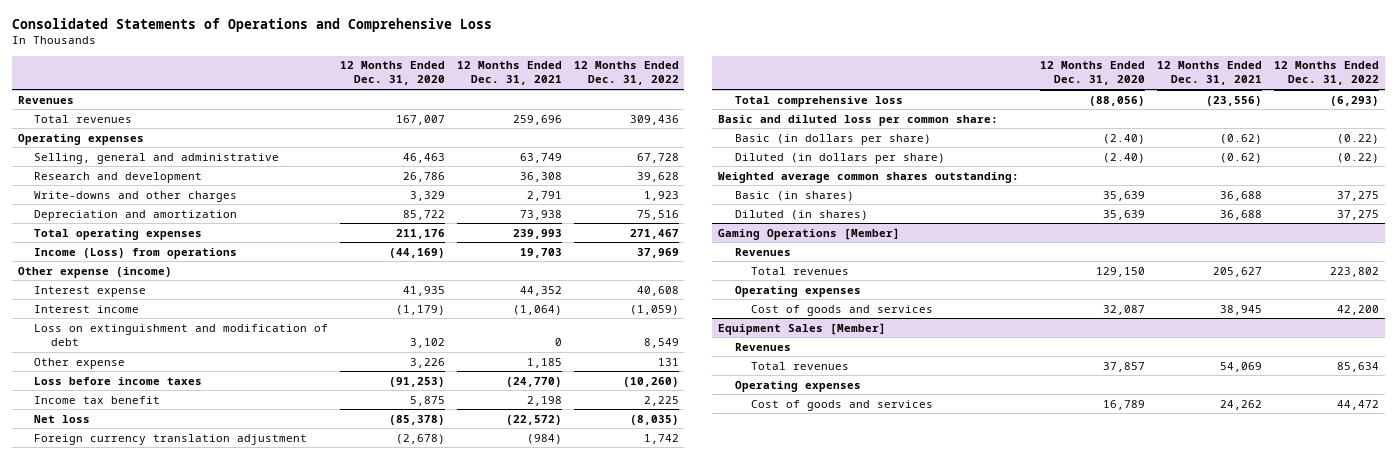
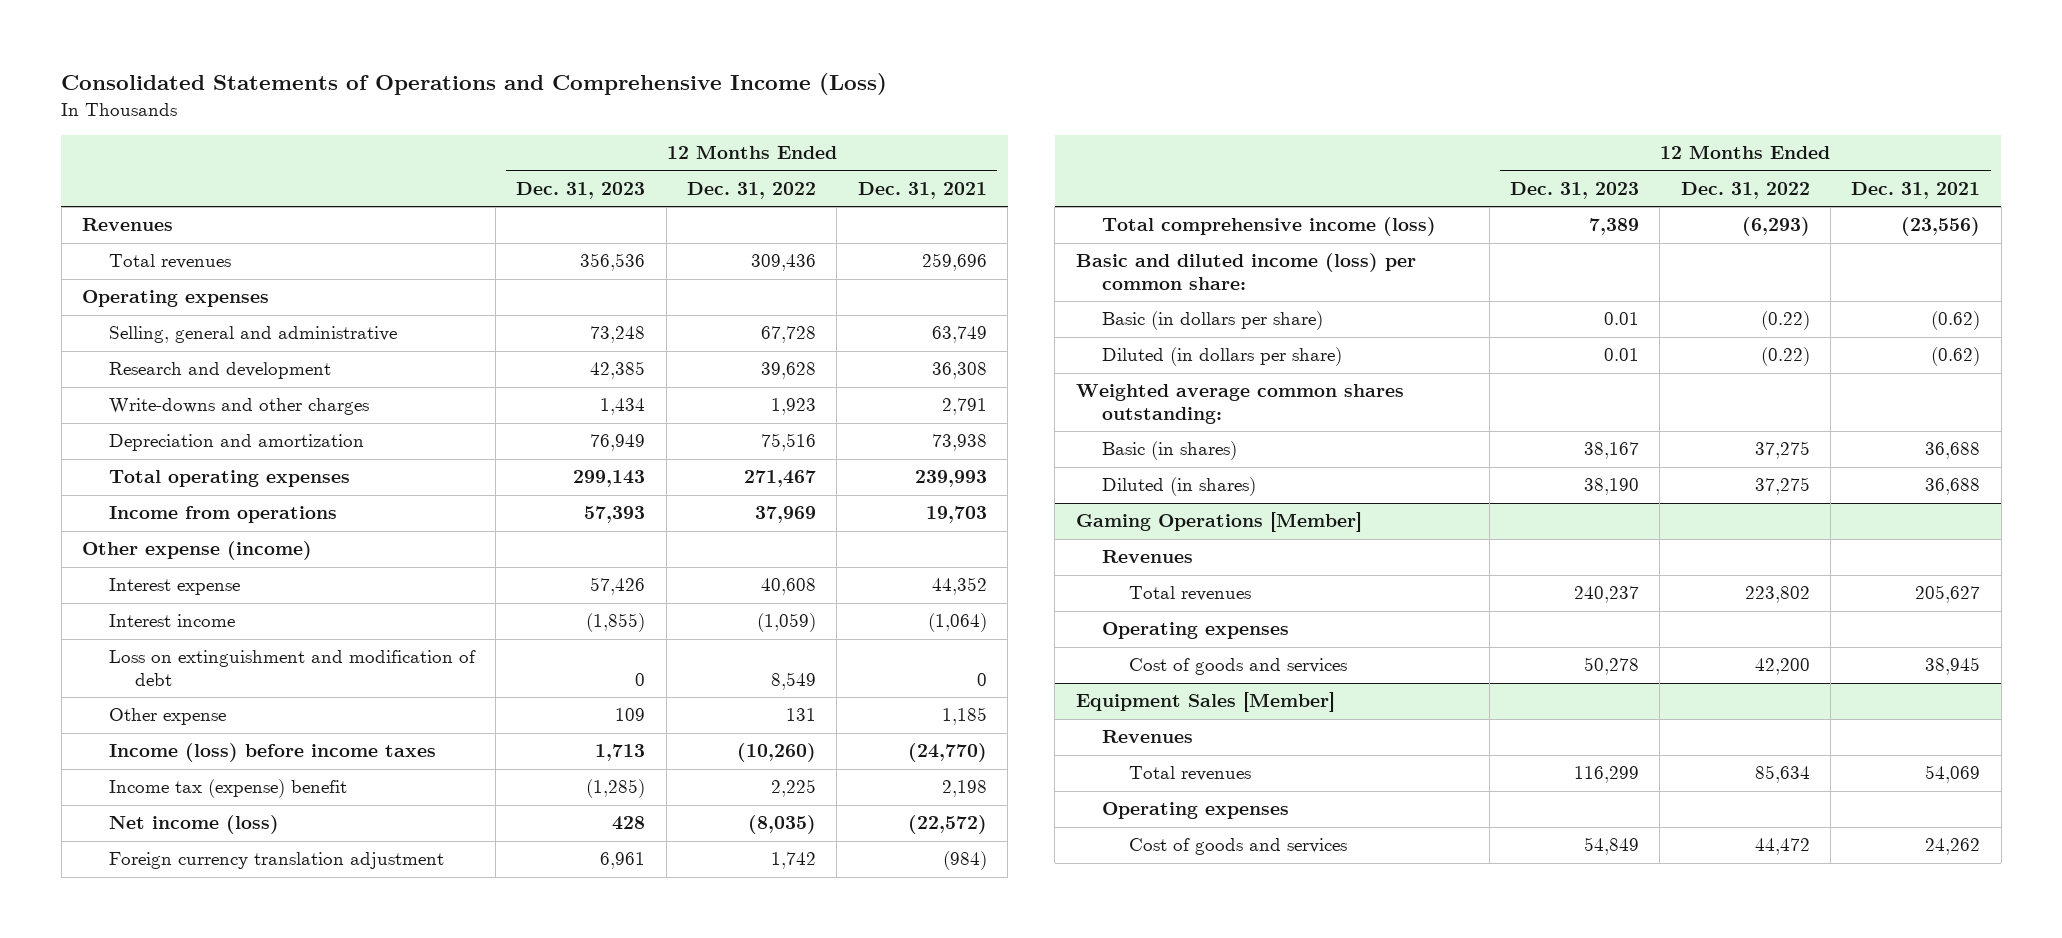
- Consolidated Statements of Operations and Comprehensive Loss
+ Consolidated Statements of Operations and Comprehensive Income (Loss)
- | 12 Months Ended Dec. 31, 2020 | 12 Months Ended Dec. 31, 2021 | 12 Months Ended Dec. 31, 2022
+ | 12 Months Ended Dec. 31, 2023 | 12 Months Ended Dec. 31, 2022 | 12 Months Ended Dec. 31, 2021
- Income (Loss) from operations | (44,169) | 19,703 | 37,969
+ Income from operations | 57,393 | 37,969 | 19,703
- Loss before income taxes | (91,253) | (24,770) | (10,260)
- Income tax benefit | 5,875 | 2,198 | 2,225
- Net loss | (85,378) | (22,572) | (8,035)
+ Income (loss) before income taxes | 1,713 | (10,260) | (24,770)
+ Income tax (expense) benefit | (1,285) | 2,225 | 2,198
+ Net income (loss) | 428 | (8,035) | (22,572)
- Total comprehensive loss | (88,056) | (23,556) | (6,293)
- Basic and diluted loss per common share:
+ Total comprehensive income (loss) | 7,389 | (6,293) | (23,556)
+ Basic and diluted income (loss) per common share:

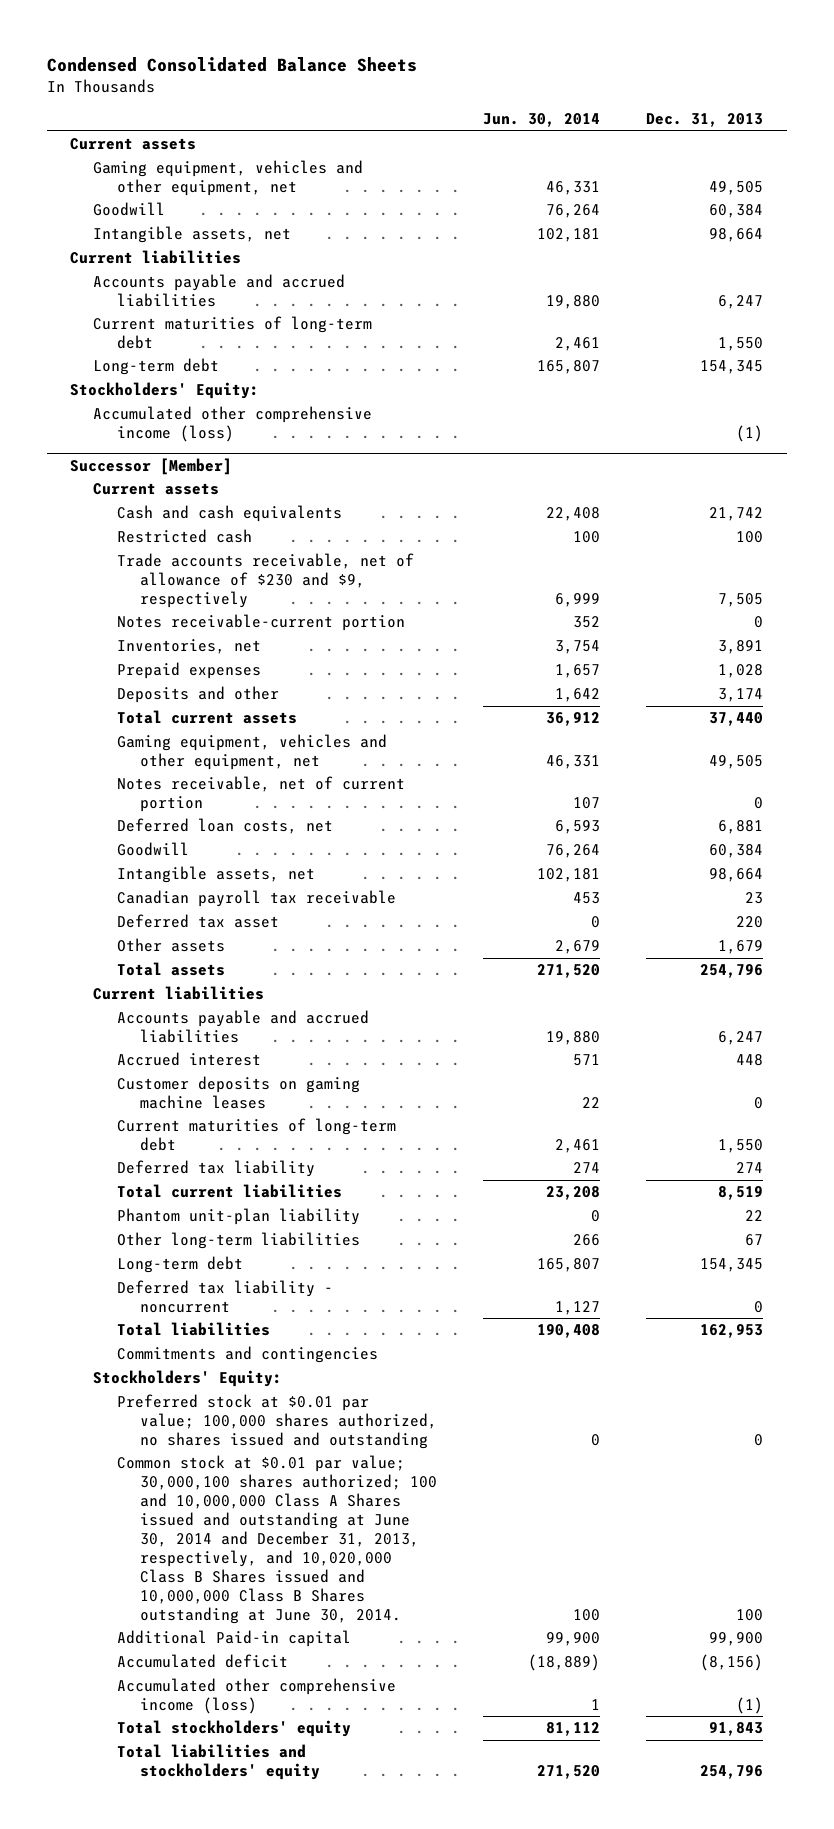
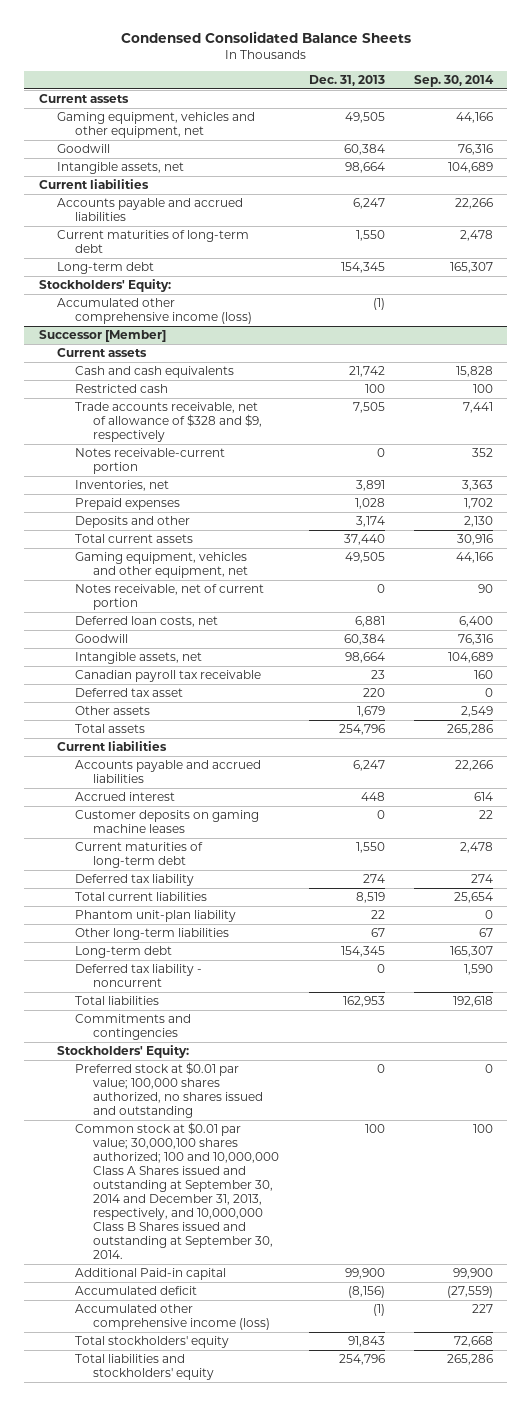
- | Jun. 30, 2014 | Dec. 31, 2013
+ | Dec. 31, 2013 | Sep. 30, 2014
@ Successor [Member]
- Trade accounts receivable, net of allowance of $230 and $9, respectively | 6,999 | 7,505
+ Trade accounts receivable, net of allowance of $328 and $9, respectively | 7,505 | 7,441
- Common stock at $0.01 par value; 30,000,100 shares authorized; 100 and 10,000,000 Class A Shares issued and outstanding at June 30, 2014 and December 31, 2013, respectively, and 10,020,000 Class B Shares issued and 10,000,000 Class B Shares outstanding at June 30, 2014. | 100 | 100
+ Common stock at $0.01 par value; 30,000,100 shares authorized; 100 and 10,000,000 Class A Shares issued and outstanding at September 30, 2014 and December 31, 2013, respectively, and 10,000,000 Class B Shares issued and outstanding at September 30, 2014. | 100 | 100

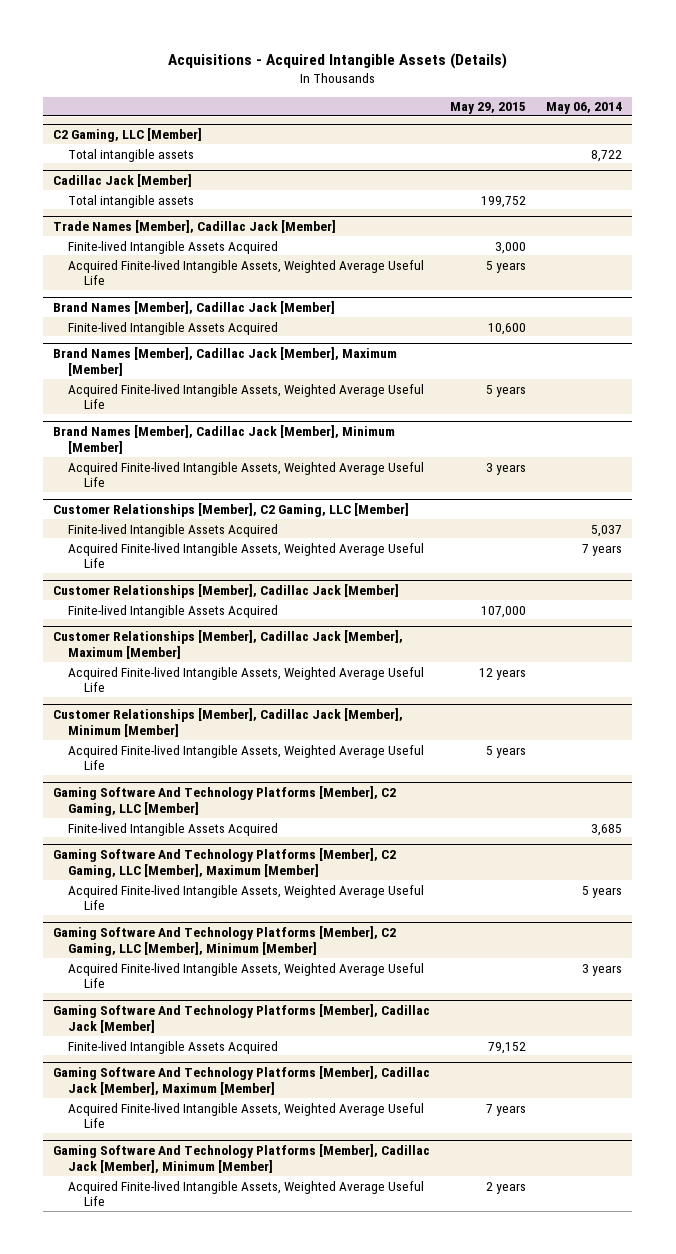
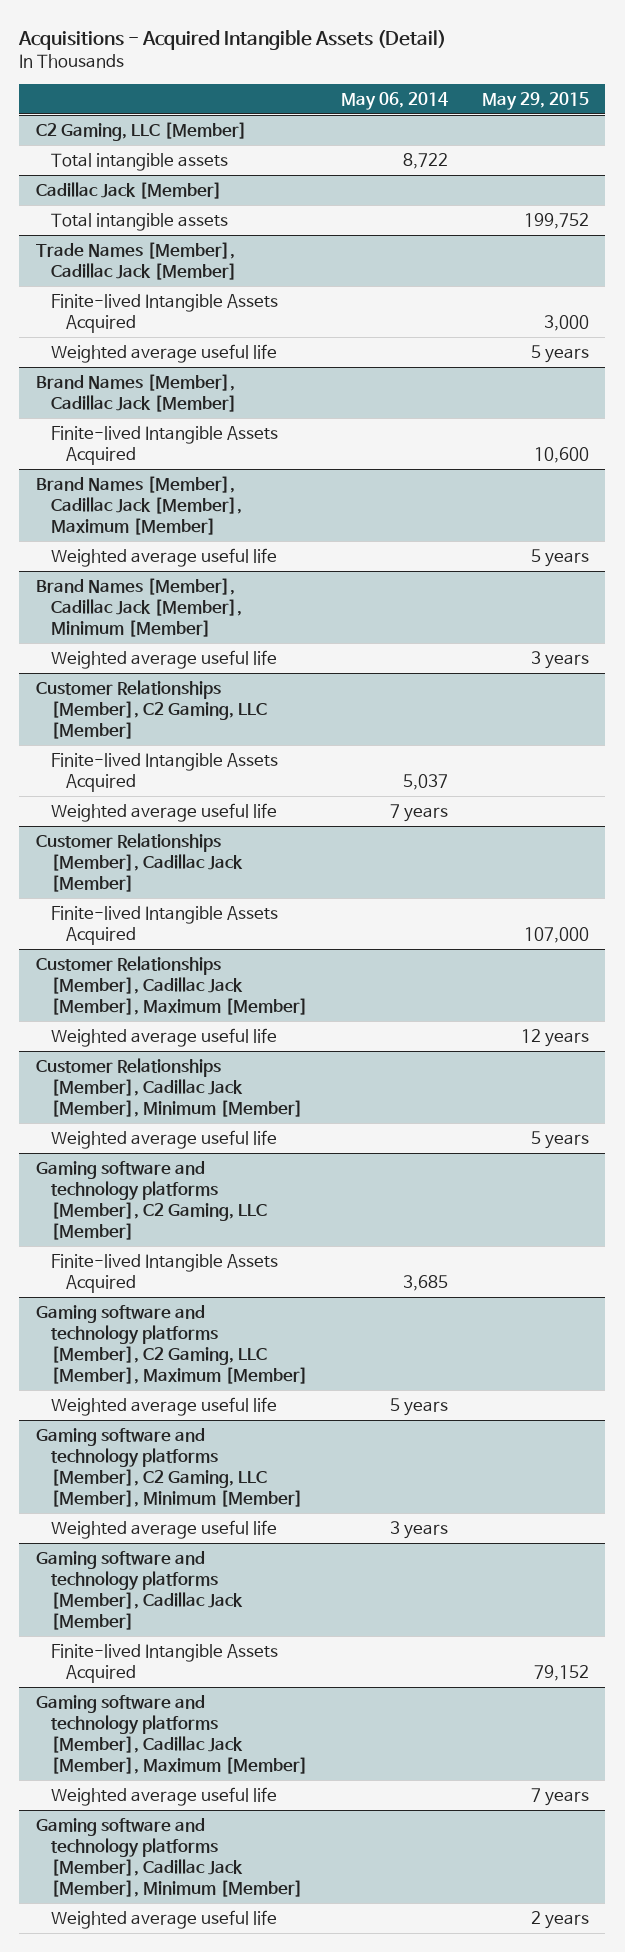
- Acquisitions - Acquired Intangible Assets (Details)
+ Acquisitions - Acquired Intangible Assets (Detail)
- | May 29, 2015 | May 06, 2014
+ | May 06, 2014 | May 29, 2015
@ Trade Names [Member], Cadillac Jack [Member]
- Acquired Finite-lived Intangible Assets, Weighted Average Useful Life | 5 years |
+ Weighted average useful life | | 5 years
@ Brand Names [Member], Cadillac Jack [Member], Maximum [Member]
- Acquired Finite-lived Intangible Assets, Weighted Average Useful Life | 5 years |
+ Weighted average useful life | | 5 years
@ Brand Names [Member], Cadillac Jack [Member], Minimum [Member]
- Acquired Finite-lived Intangible Assets, Weighted Average Useful Life | 3 years |
+ Weighted average useful life | | 3 years
@ Customer Relationships [Member], C2 Gaming, LLC [Member]
- Acquired Finite-lived Intangible Assets, Weighted Average Useful Life | | 7 years
+ Weighted average useful life | 7 years |
@ Customer Relationships [Member], Cadillac Jack [Member], Maximum [Member]
- Acquired Finite-lived Intangible Assets, Weighted Average Useful Life | 12 years |
+ Weighted average useful life | | 12 years
@ Customer Relationships [Member], Cadillac Jack [Member], Minimum [Member]
- Acquired Finite-lived Intangible Assets, Weighted Average Useful Life | 5 years |
- Gaming Software And Technology Platforms [Member], C2 Gaming, LLC [Member]
@ Customer Relationships [Member], Cadillac Jack [Member], Minimum [Member]
+ Weighted average useful life | | 5 years
+ Gaming software and technology platforms [Member], C2 Gaming, LLC [Member]
- Gaming Software And Technology Platforms [Member], C2 Gaming, LLC [Member], Maximum [Member]
- Acquired Finite-lived Intangible Assets, Weighted Average Useful Life | | 5 years
- Gaming Software And Technology Platforms [Member], C2 Gaming, LLC [Member], Minimum [Member]
- Acquired Finite-lived Intangible Assets, Weighted Average Useful Life | | 3 years
- Gaming Software And Technology Platforms [Member], Cadillac Jack [Member]
+ Gaming software and technology platforms [Member], C2 Gaming, LLC [Member], Maximum [Member]
+ Weighted average useful life | 5 years |
+ Gaming software and technology platforms [Member], C2 Gaming, LLC [Member], Minimum [Member]
+ Weighted average useful life | 3 years |
+ Gaming software and technology platforms [Member], Cadillac Jack [Member]
- Gaming Software And Technology Platforms [Member], Cadillac Jack [Member], Maximum [Member]
- Acquired Finite-lived Intangible Assets, Weighted Average Useful Life | 7 years |
- Gaming Software And Technology Platforms [Member], Cadillac Jack [Member], Minimum [Member]
- Acquired Finite-lived Intangible Assets, Weighted Average Useful Life | 2 years |
+ Gaming software and technology platforms [Member], Cadillac Jack [Member], Maximum [Member]
+ Weighted average useful life | | 7 years
+ Gaming software and technology platforms [Member], Cadillac Jack [Member], Minimum [Member]
+ Weighted average useful life | | 2 years

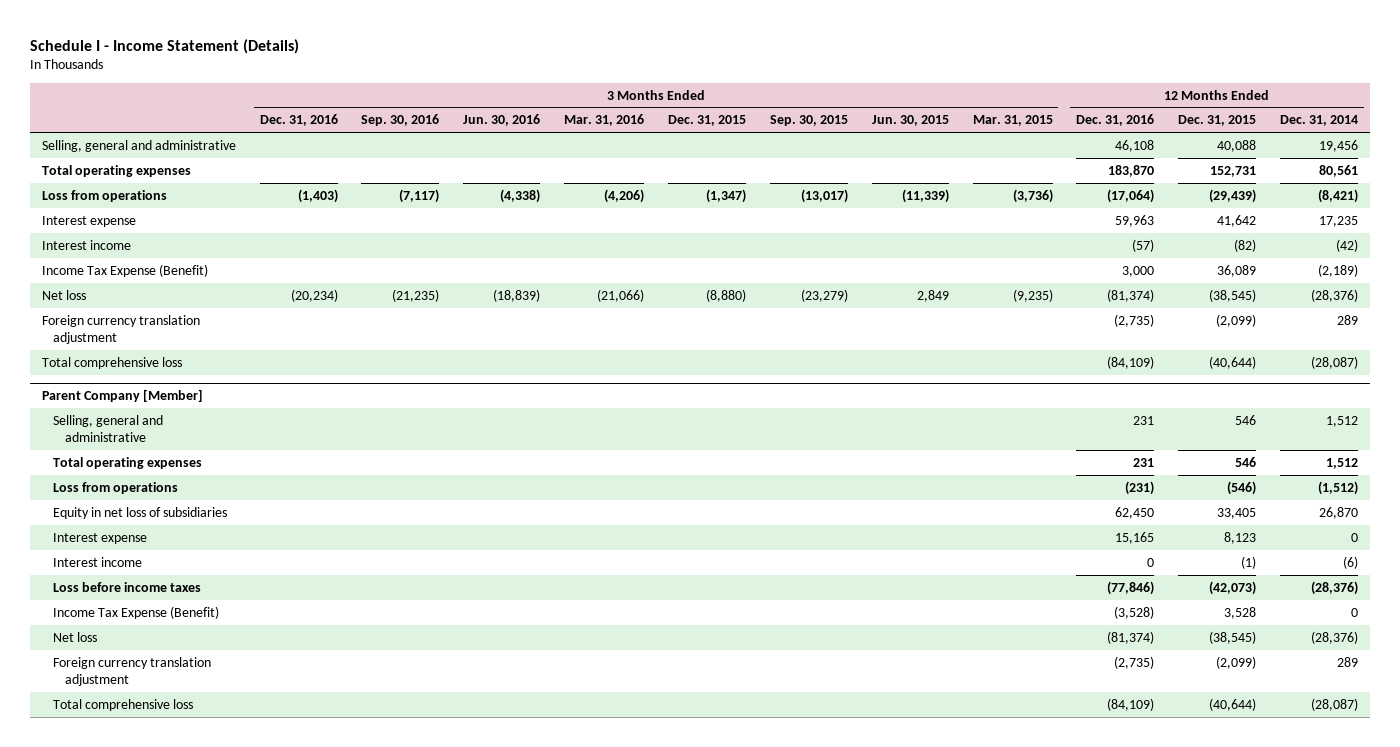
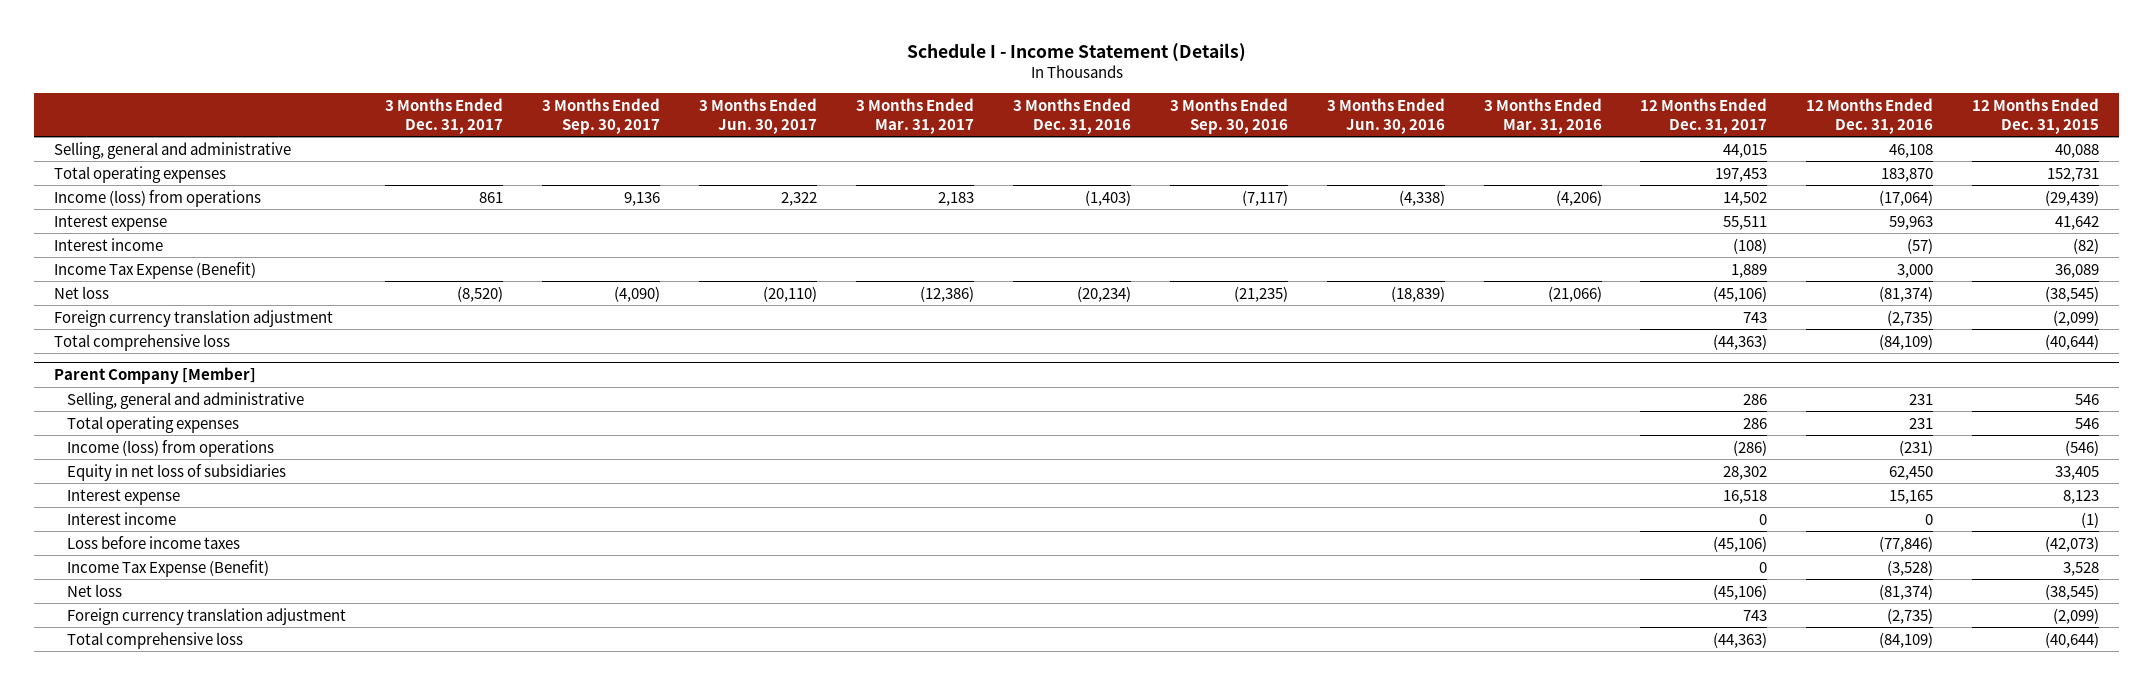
- | 3 Months Ended Dec. 31, 2016 | 3 Months Ended Sep. 30, 2016 | 3 Months Ended Jun. 30, 2016 | 3 Months Ended Mar. 31, 2016 | 3 Months Ended Dec. 31, 2015 | 3 Months Ended Sep. 30, 2015 | 3 Months Ended Jun. 30, 2015 | 3 Months Ended Mar. 31, 2015 | 12 Months Ended Dec. 31, 2016 | 12 Months Ended Dec. 31, 2015 | 12 Months Ended Dec. 31, 2014
+ | 3 Months Ended Dec. 31, 2017 | 3 Months Ended Sep. 30, 2017 | 3 Months Ended Jun. 30, 2017 | 3 Months Ended Mar. 31, 2017 | 3 Months Ended Dec. 31, 2016 | 3 Months Ended Sep. 30, 2016 | 3 Months Ended Jun. 30, 2016 | 3 Months Ended Mar. 31, 2016 | 12 Months Ended Dec. 31, 2017 | 12 Months Ended Dec. 31, 2016 | 12 Months Ended Dec. 31, 2015
- Loss from operations | (1,403) | (7,117) | (4,338) | (4,206) | (1,347) | (13,017) | (11,339) | (3,736) | (17,064) | (29,439) | (8,421)
+ Income (loss) from operations | 861 | 9,136 | 2,322 | 2,183 | (1,403) | (7,117) | (4,338) | (4,206) | 14,502 | (17,064) | (29,439)
@ Parent Company [Member]
- Loss from operations | | | | | | | | | (231) | (546) | (1,512)
+ Income (loss) from operations | | | | | | | | | (286) | (231) | (546)

